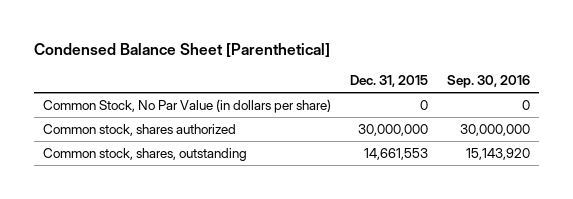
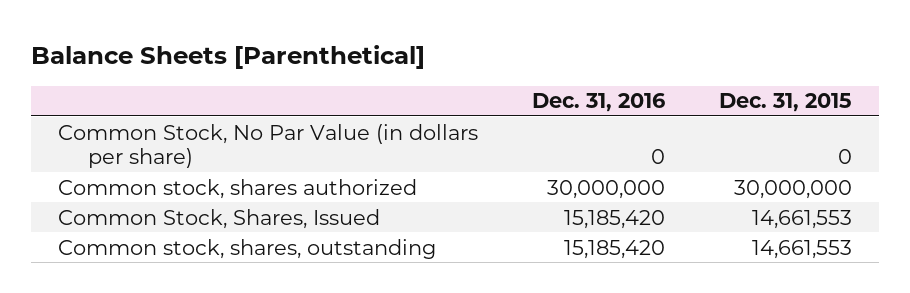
- Condensed Balance Sheet [Parenthetical]
+ Balance Sheets [Parenthetical]
- | Dec. 31, 2015 | Sep. 30, 2016
+ | Dec. 31, 2016 | Dec. 31, 2015
+ Common Stock, Shares, Issued | 15,185,420 | 14,661,553

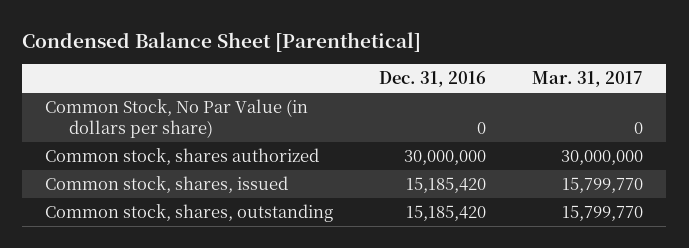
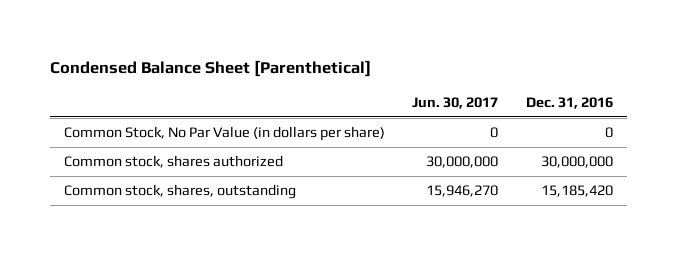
- | Dec. 31, 2016 | Mar. 31, 2017
+ | Jun. 30, 2017 | Dec. 31, 2016
- Common stock, shares, issued | 15,185,420 | 15,799,770

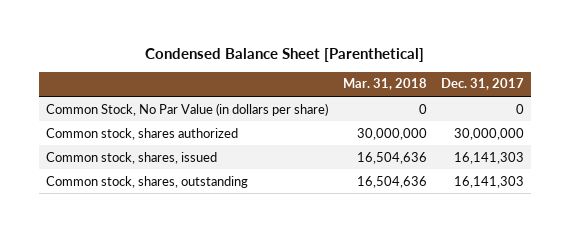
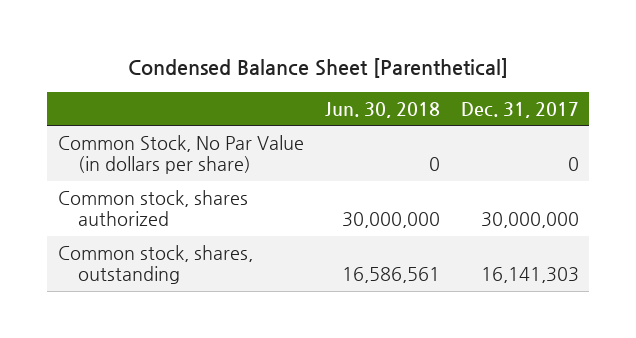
- | Mar. 31, 2018 | Dec. 31, 2017
+ | Jun. 30, 2018 | Dec. 31, 2017
- Common stock, shares, issued | 16,504,636 | 16,141,303

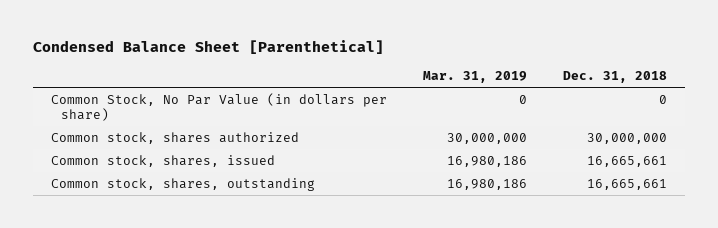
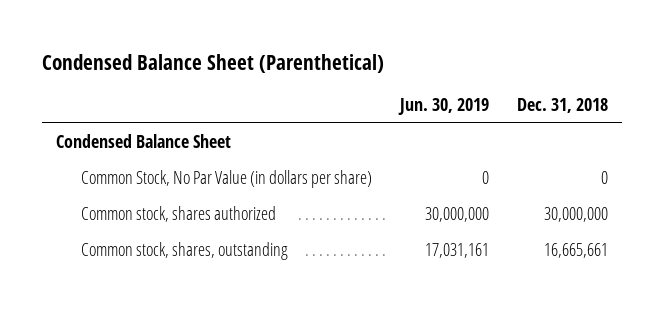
- Condensed Balance Sheet [Parenthetical]
+ Condensed Balance Sheet (Parenthetical)
- | Mar. 31, 2019 | Dec. 31, 2018
+ | Jun. 30, 2019 | Dec. 31, 2018
+ Condensed Balance Sheet
- Common stock, shares, issued | 16,980,186 | 16,665,661

